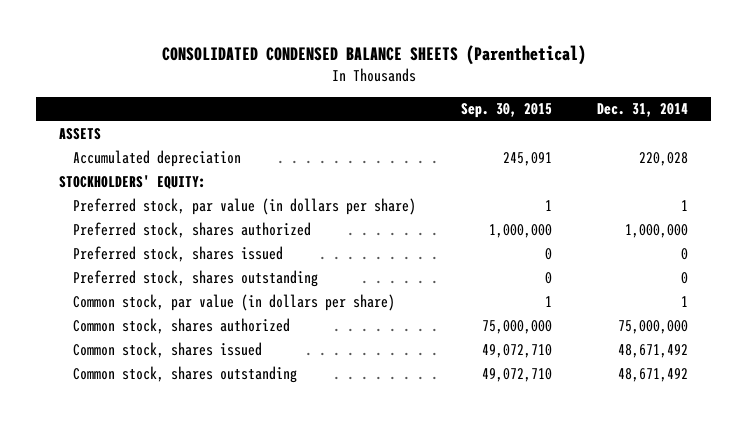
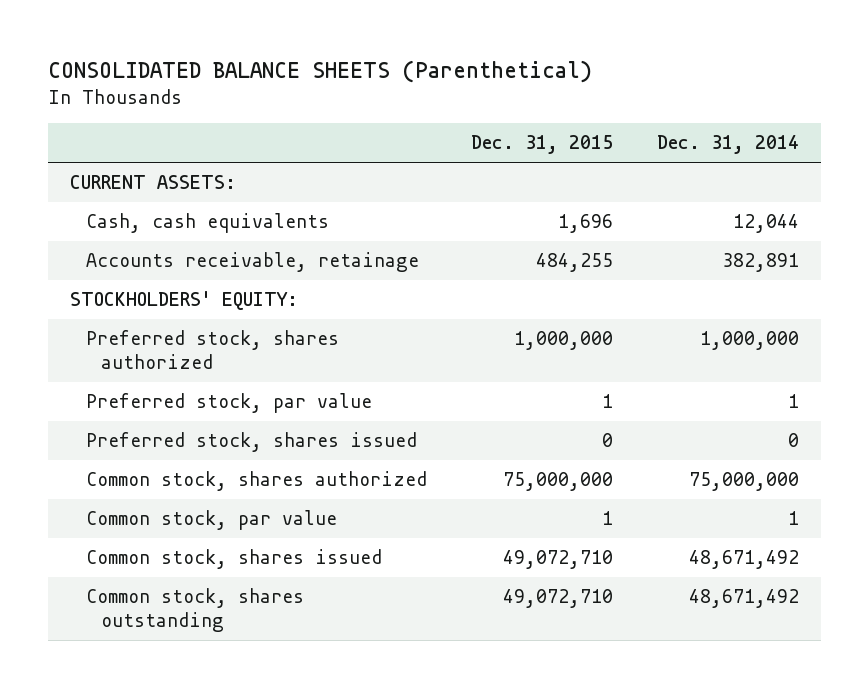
- CONSOLIDATED CONDENSED BALANCE SHEETS (Parenthetical)
+ CONSOLIDATED BALANCE SHEETS (Parenthetical)
- | Sep. 30, 2015 | Dec. 31, 2014
+ | Dec. 31, 2015 | Dec. 31, 2014
- ASSETS
- Accumulated depreciation | 245,091 | 220,028
+ CURRENT ASSETS:
+ Cash, cash equivalents | 1,696 | 12,044
+ Accounts receivable, retainage | 484,255 | 382,891
- Preferred stock, par value (in dollars per share) | 1 | 1
+ Preferred stock, par value | 1 | 1
- Preferred stock, shares outstanding | 0 | 0
- Common stock, par value (in dollars per share) | 1 | 1
+ Common stock, par value | 1 | 1

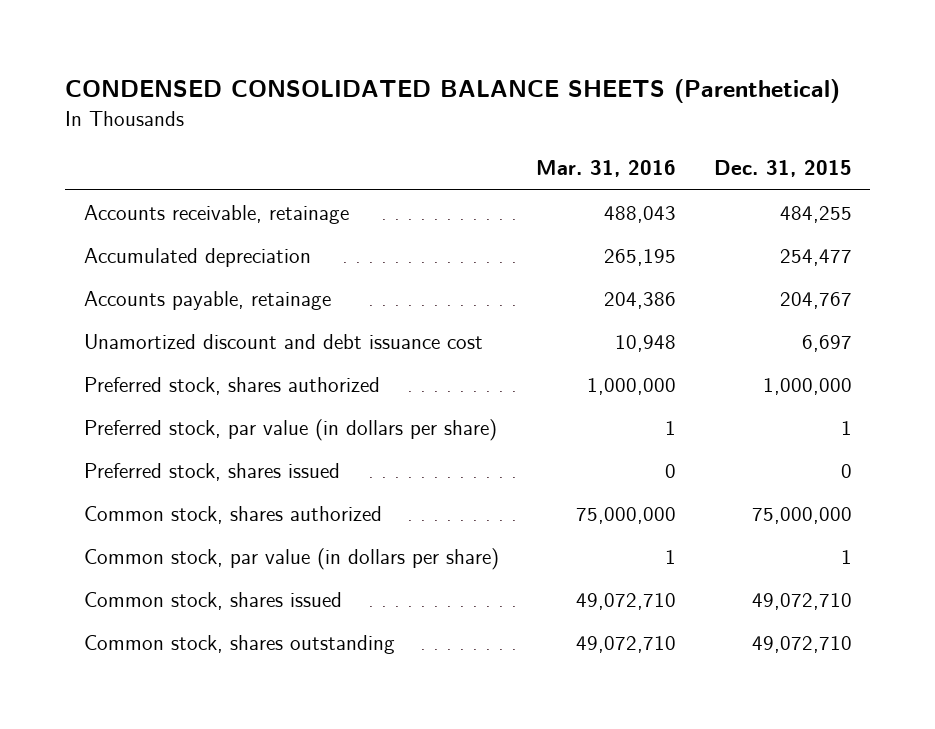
- CONSOLIDATED BALANCE SHEETS (Parenthetical)
+ CONDENSED CONSOLIDATED BALANCE SHEETS (Parenthetical)
- | Dec. 31, 2015 | Dec. 31, 2014
+ | Mar. 31, 2016 | Dec. 31, 2015
- CURRENT ASSETS:
- Cash, cash equivalents | 1,696 | 12,044
- STOCKHOLDERS' EQUITY:
+ Accumulated depreciation | 265,195 | 254,477
+ Accounts payable, retainage | 204,386 | 204,767
+ Unamortized discount and debt issuance cost | 10,948 | 6,697
- Preferred stock, par value | 1 | 1
+ Preferred stock, par value (in dollars per share) | 1 | 1
- Common stock, par value | 1 | 1
+ Common stock, par value (in dollars per share) | 1 | 1

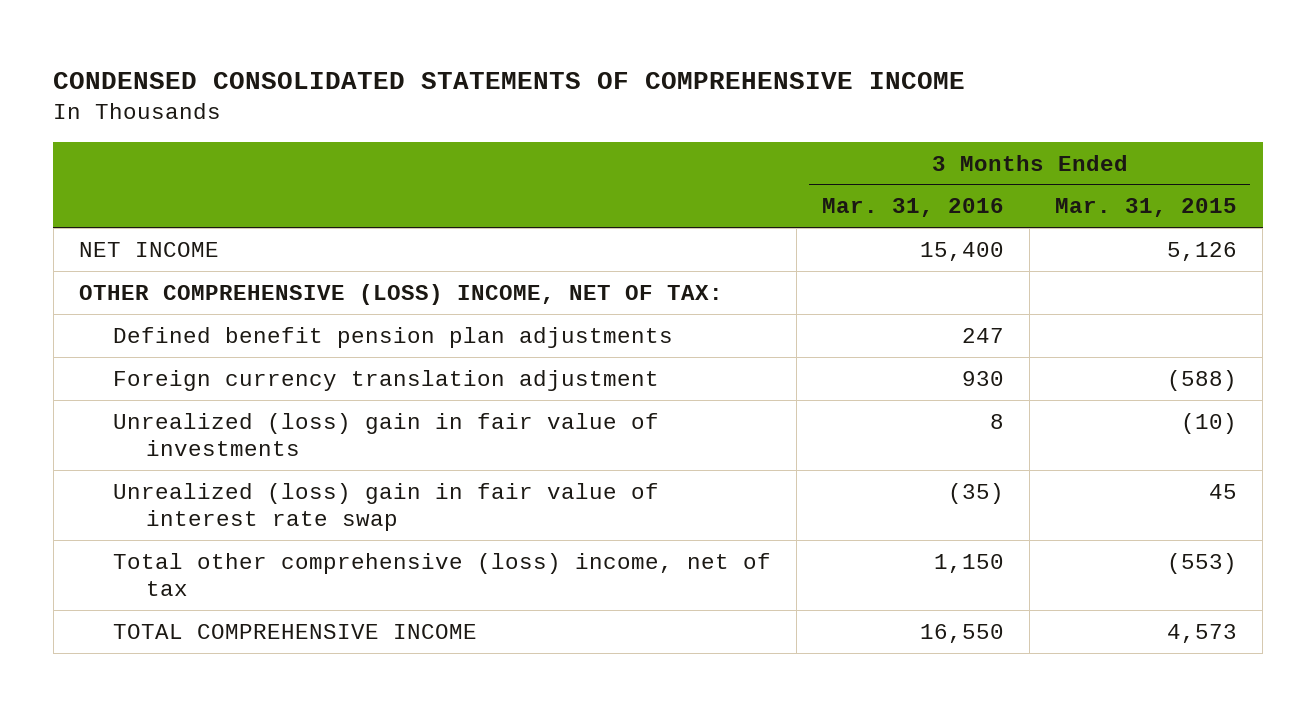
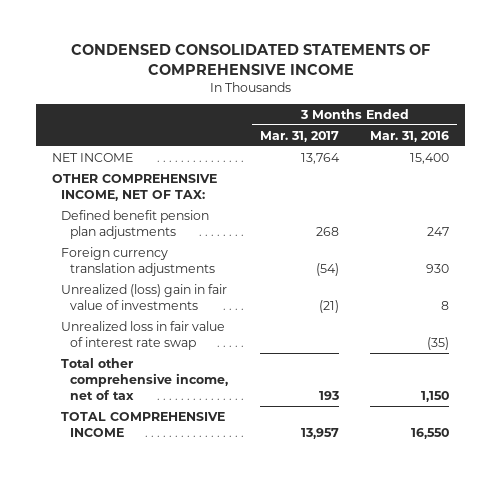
- | 3 Months Ended Mar. 31, 2016 | 3 Months Ended Mar. 31, 2015
+ | 3 Months Ended Mar. 31, 2017 | 3 Months Ended Mar. 31, 2016
- OTHER COMPREHENSIVE (LOSS) INCOME, NET OF TAX:
+ OTHER COMPREHENSIVE INCOME, NET OF TAX:
- Foreign currency translation adjustment | 930 | (588)
+ Foreign currency translation adjustments | (54) | 930
- Unrealized (loss) gain in fair value of interest rate swap | (35) | 45
- Total other comprehensive (loss) income, net of tax | 1,150 | (553)
+ Unrealized loss in fair value of interest rate swap | | (35)
+ Total other comprehensive income, net of tax | 193 | 1,150

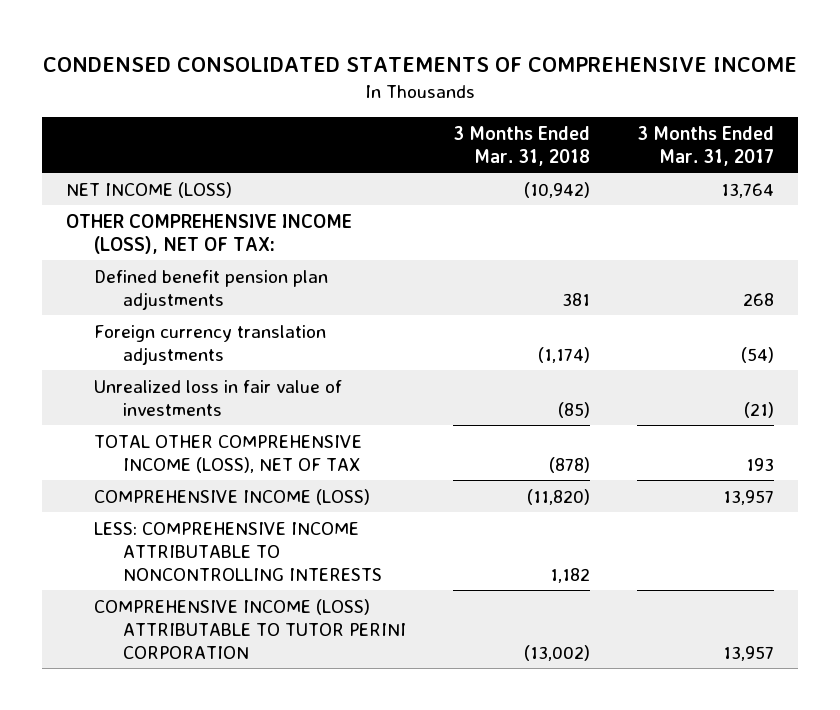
- | 3 Months Ended Mar. 31, 2017 | 3 Months Ended Mar. 31, 2016
+ | 3 Months Ended Mar. 31, 2018 | 3 Months Ended Mar. 31, 2017
- NET INCOME | 13,764 | 15,400
- OTHER COMPREHENSIVE INCOME, NET OF TAX:
+ NET INCOME (LOSS) | (10,942) | 13,764
+ OTHER COMPREHENSIVE INCOME (LOSS), NET OF TAX:
- Unrealized (loss) gain in fair value of investments | (21) | 8
- Unrealized loss in fair value of interest rate swap | | (35)
- Total other comprehensive income, net of tax | 193 | 1,150
- TOTAL COMPREHENSIVE INCOME | 13,957 | 16,550
+ Unrealized loss in fair value of investments | (85) | (21)
+ TOTAL OTHER COMPREHENSIVE INCOME (LOSS), NET OF TAX | (878) | 193
+ COMPREHENSIVE INCOME (LOSS) | (11,820) | 13,957
+ LESS: COMPREHENSIVE INCOME ATTRIBUTABLE TO NONCONTROLLING INTERESTS | 1,182 |
+ COMPREHENSIVE INCOME (LOSS) ATTRIBUTABLE TO TUTOR PERINI CORPORATION | (13,002) | 13,957

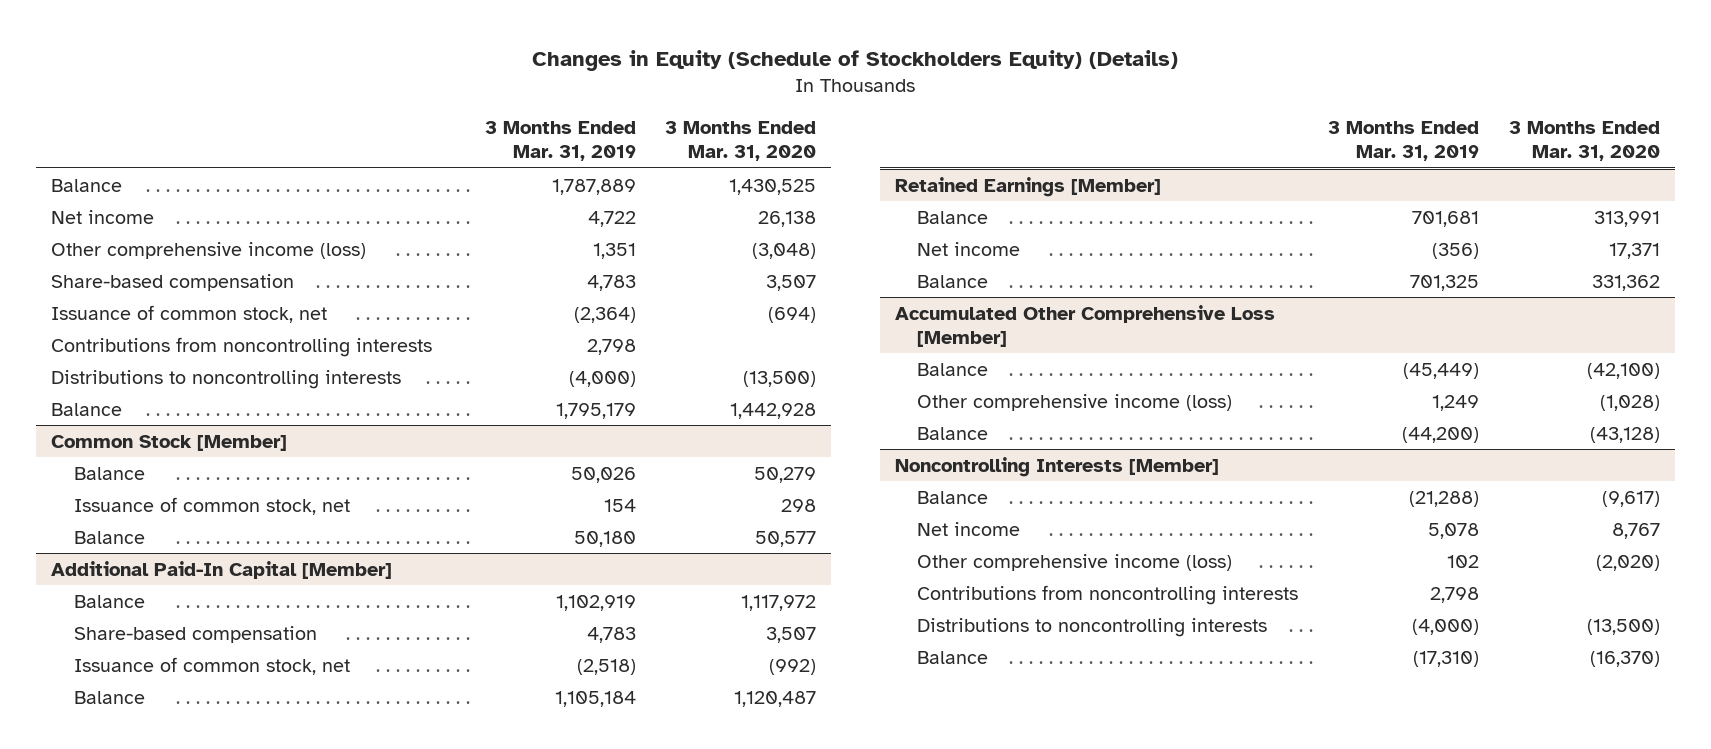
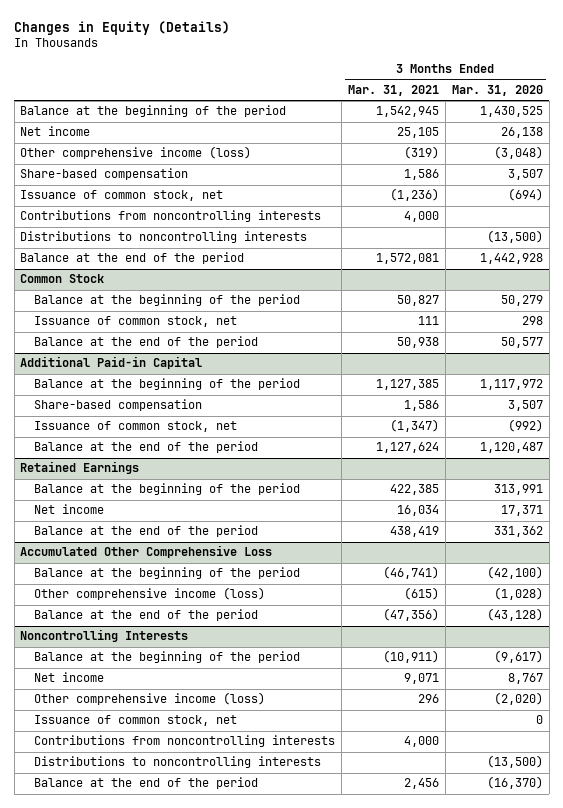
- Changes in Equity (Schedule of Stockholders Equity) (Details)
+ Changes in Equity (Details)
- | 3 Months Ended Mar. 31, 2019 | 3 Months Ended Mar. 31, 2020
+ | 3 Months Ended Mar. 31, 2021 | 3 Months Ended Mar. 31, 2020
- Balance | 1,787,889 | 1,430,525
+ Balance at the beginning of the period | 1,542,945 | 1,430,525
- Balance | 1,795,179 | 1,442,928
- Common Stock [Member]
- Balance | 50,026 | 50,279
+ Balance at the end of the period | 1,572,081 | 1,442,928
+ Common Stock
+ Balance at the beginning of the period | 50,827 | 50,279
- Balance | 50,180 | 50,577
- Additional Paid-In Capital [Member]
- Balance | 1,102,919 | 1,117,972
+ Balance at the end of the period | 50,938 | 50,577
+ Additional Paid-in Capital
+ Balance at the beginning of the period | 1,127,385 | 1,117,972
- Balance | 1,105,184 | 1,120,487
- Retained Earnings [Member]
- Balance | 701,681 | 313,991
+ Balance at the end of the period | 1,127,624 | 1,120,487
+ Retained Earnings
+ Balance at the beginning of the period | 422,385 | 313,991
- Balance | 701,325 | 331,362
- Accumulated Other Comprehensive Loss [Member]
- Balance | (45,449) | (42,100)
+ Balance at the end of the period | 438,419 | 331,362
+ Accumulated Other Comprehensive Loss
+ Balance at the beginning of the period | (46,741) | (42,100)
- Balance | (44,200) | (43,128)
- Noncontrolling Interests [Member]
- Balance | (21,288) | (9,617)
+ Balance at the end of the period | (47,356) | (43,128)
+ Noncontrolling Interests
+ Balance at the beginning of the period | (10,911) | (9,617)
+ Issuance of common stock, net | | 0
- Balance | (17,310) | (16,370)
+ Balance at the end of the period | 2,456 | (16,370)

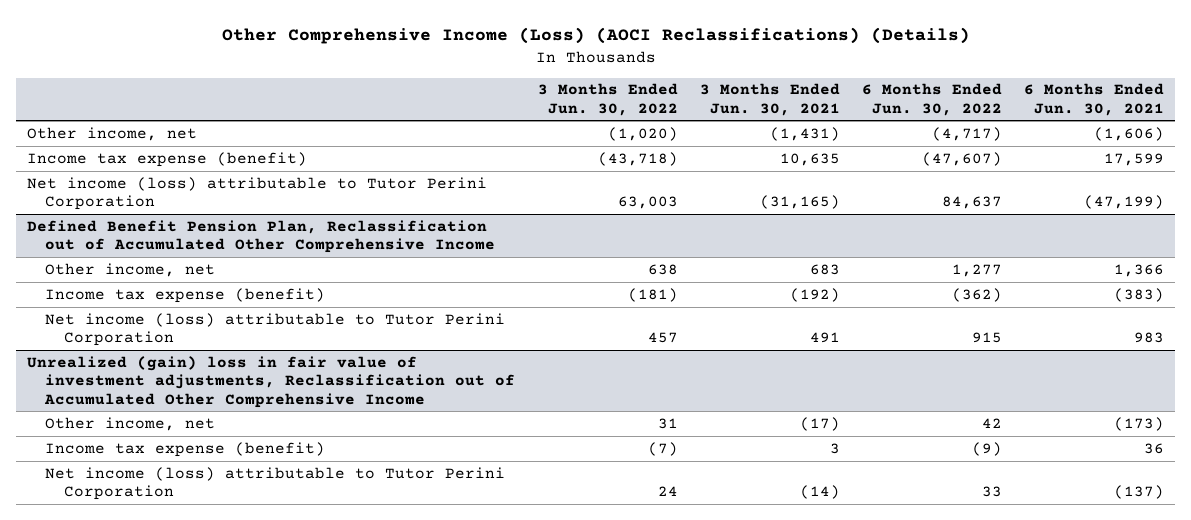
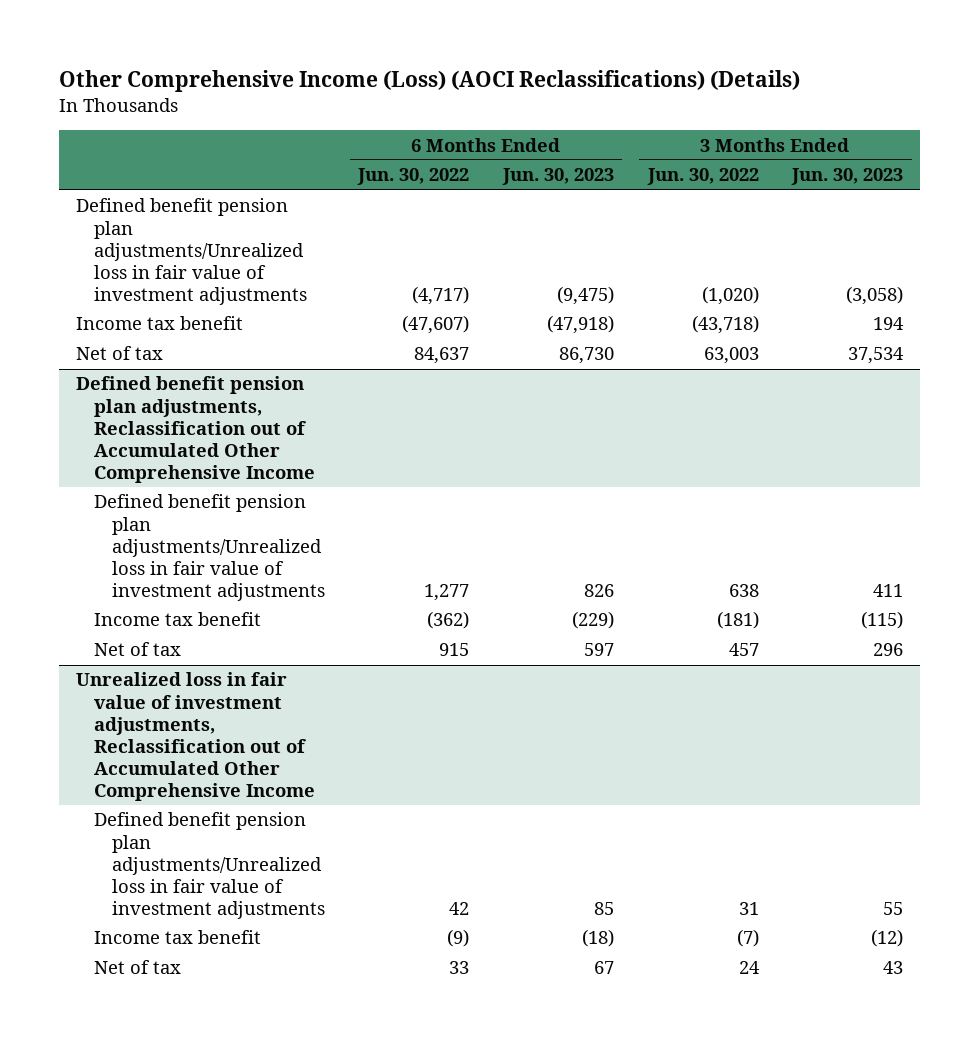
- | 3 Months Ended Jun. 30, 2022 | 3 Months Ended Jun. 30, 2021 | 6 Months Ended Jun. 30, 2022 | 6 Months Ended Jun. 30, 2021
+ | 6 Months Ended Jun. 30, 2022 | 6 Months Ended Jun. 30, 2023 | 3 Months Ended Jun. 30, 2022 | 3 Months Ended Jun. 30, 2023
- Other income, net | (1,020) | (1,431) | (4,717) | (1,606)
- Income tax expense (benefit) | (43,718) | 10,635 | (47,607) | 17,599
- Net income (loss) attributable to Tutor Perini Corporation | 63,003 | (31,165) | 84,637 | (47,199)
- Defined Benefit Pension Plan, Reclassification out of Accumulated Other Comprehensive Income
- Other income, net | 638 | 683 | 1,277 | 1,366
- Income tax expense (benefit) | (181) | (192) | (362) | (383)
- Net income (loss) attributable to Tutor Perini Corporation | 457 | 491 | 915 | 983
- Unrealized (gain) loss in fair value of investment adjustments, Reclassification out of Accumulated Other Comprehensive Income
- Other income, net | 31 | (17) | 42 | (173)
- Income tax expense (benefit) | (7) | 3 | (9) | 36
- Net income (loss) attributable to Tutor Perini Corporation | 24 | (14) | 33 | (137)
+ Defined benefit pension plan adjustments/Unrealized loss in fair value of investment adjustments | (4,717) | (9,475) | (1,020) | (3,058)
+ Income tax benefit | (47,607) | (47,918) | (43,718) | 194
+ Net of tax | 84,637 | 86,730 | 63,003 | 37,534
+ Defined benefit pension plan adjustments, Reclassification out of Accumulated Other Comprehensive Income
+ Defined benefit pension plan adjustments/Unrealized loss in fair value of investment adjustments | 1,277 | 826 | 638 | 411
+ Income tax benefit | (362) | (229) | (181) | (115)
+ Net of tax | 915 | 597 | 457 | 296
+ Unrealized loss in fair value of investment adjustments, Reclassification out of Accumulated Other Comprehensive Income
+ Defined benefit pension plan adjustments/Unrealized loss in fair value of investment adjustments | 42 | 85 | 31 | 55
+ Income tax benefit | (9) | (18) | (7) | (12)
+ Net of tax | 33 | 67 | 24 | 43

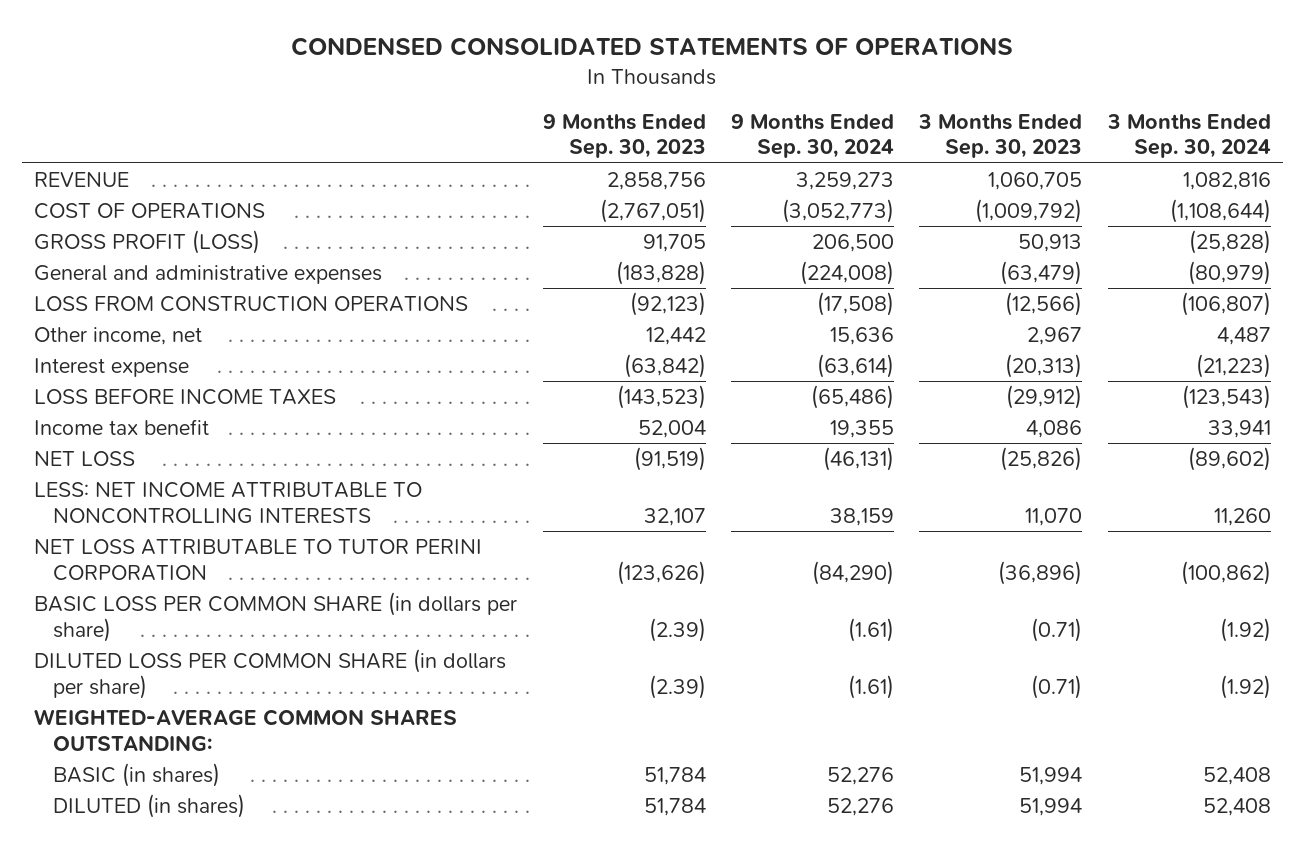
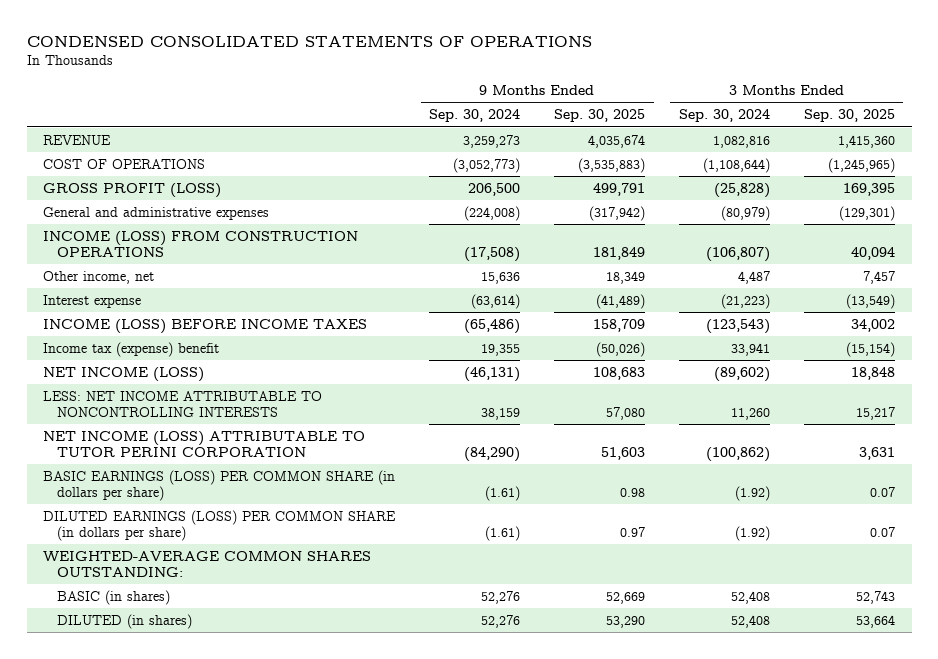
- | 9 Months Ended Sep. 30, 2023 | 9 Months Ended Sep. 30, 2024 | 3 Months Ended Sep. 30, 2023 | 3 Months Ended Sep. 30, 2024
+ | 9 Months Ended Sep. 30, 2024 | 9 Months Ended Sep. 30, 2025 | 3 Months Ended Sep. 30, 2024 | 3 Months Ended Sep. 30, 2025
- LOSS FROM CONSTRUCTION OPERATIONS | (92,123) | (17,508) | (12,566) | (106,807)
+ INCOME (LOSS) FROM CONSTRUCTION OPERATIONS | (17,508) | 181,849 | (106,807) | 40,094
- LOSS BEFORE INCOME TAXES | (143,523) | (65,486) | (29,912) | (123,543)
- Income tax benefit | 52,004 | 19,355 | 4,086 | 33,941
- NET LOSS | (91,519) | (46,131) | (25,826) | (89,602)
+ INCOME (LOSS) BEFORE INCOME TAXES | (65,486) | 158,709 | (123,543) | 34,002
+ Income tax (expense) benefit | 19,355 | (50,026) | 33,941 | (15,154)
+ NET INCOME (LOSS) | (46,131) | 108,683 | (89,602) | 18,848
- NET LOSS ATTRIBUTABLE TO TUTOR PERINI CORPORATION | (123,626) | (84,290) | (36,896) | (100,862)
- BASIC LOSS PER COMMON SHARE (in dollars per share) | (2.39) | (1.61) | (0.71) | (1.92)
- DILUTED LOSS PER COMMON SHARE (in dollars per share) | (2.39) | (1.61) | (0.71) | (1.92)
+ NET INCOME (LOSS) ATTRIBUTABLE TO TUTOR PERINI CORPORATION | (84,290) | 51,603 | (100,862) | 3,631
+ BASIC EARNINGS (LOSS) PER COMMON SHARE (in dollars per share) | (1.61) | 0.98 | (1.92) | 0.07
+ DILUTED EARNINGS (LOSS) PER COMMON SHARE (in dollars per share) | (1.61) | 0.97 | (1.92) | 0.07

